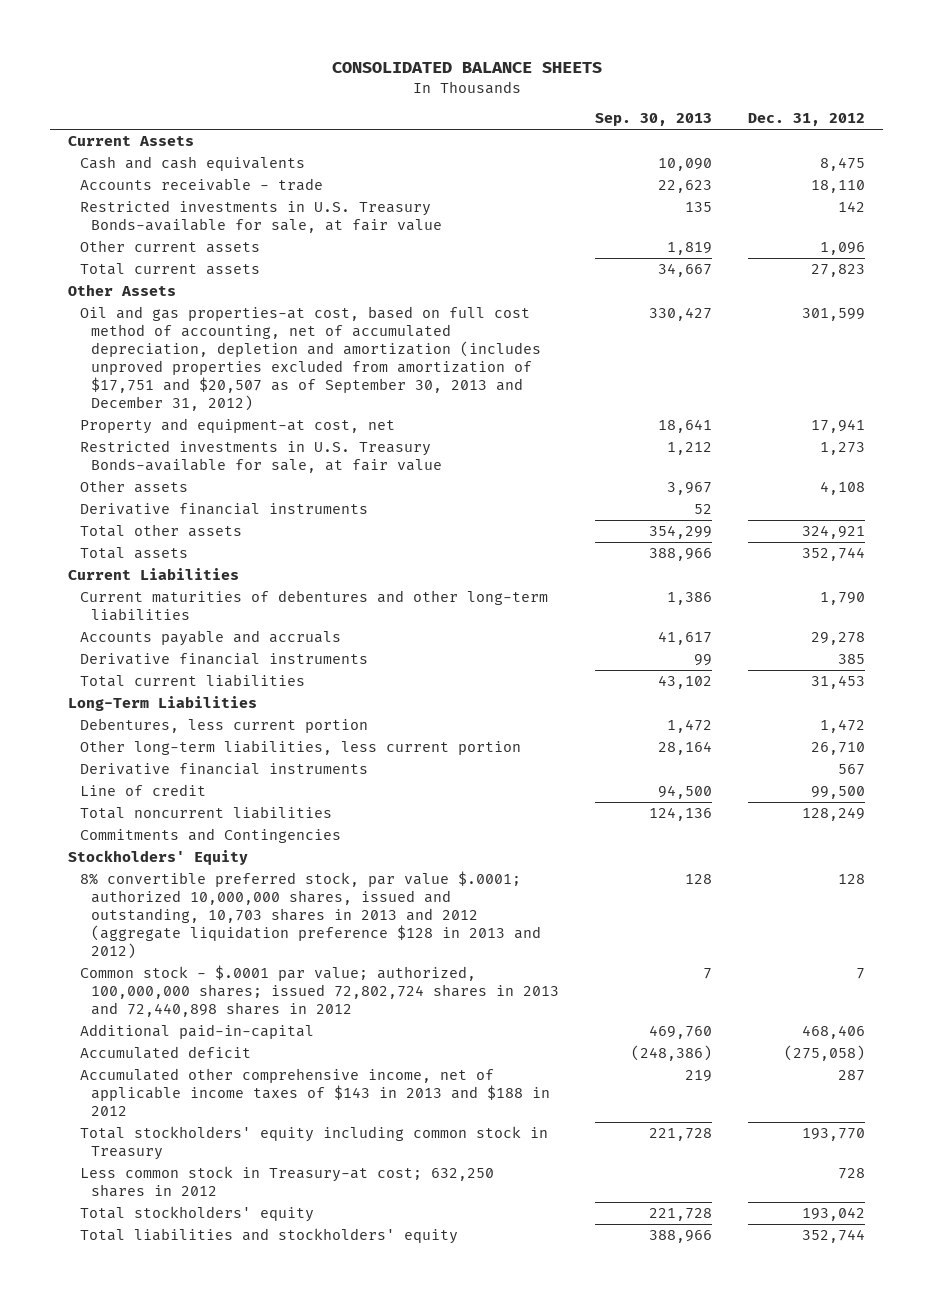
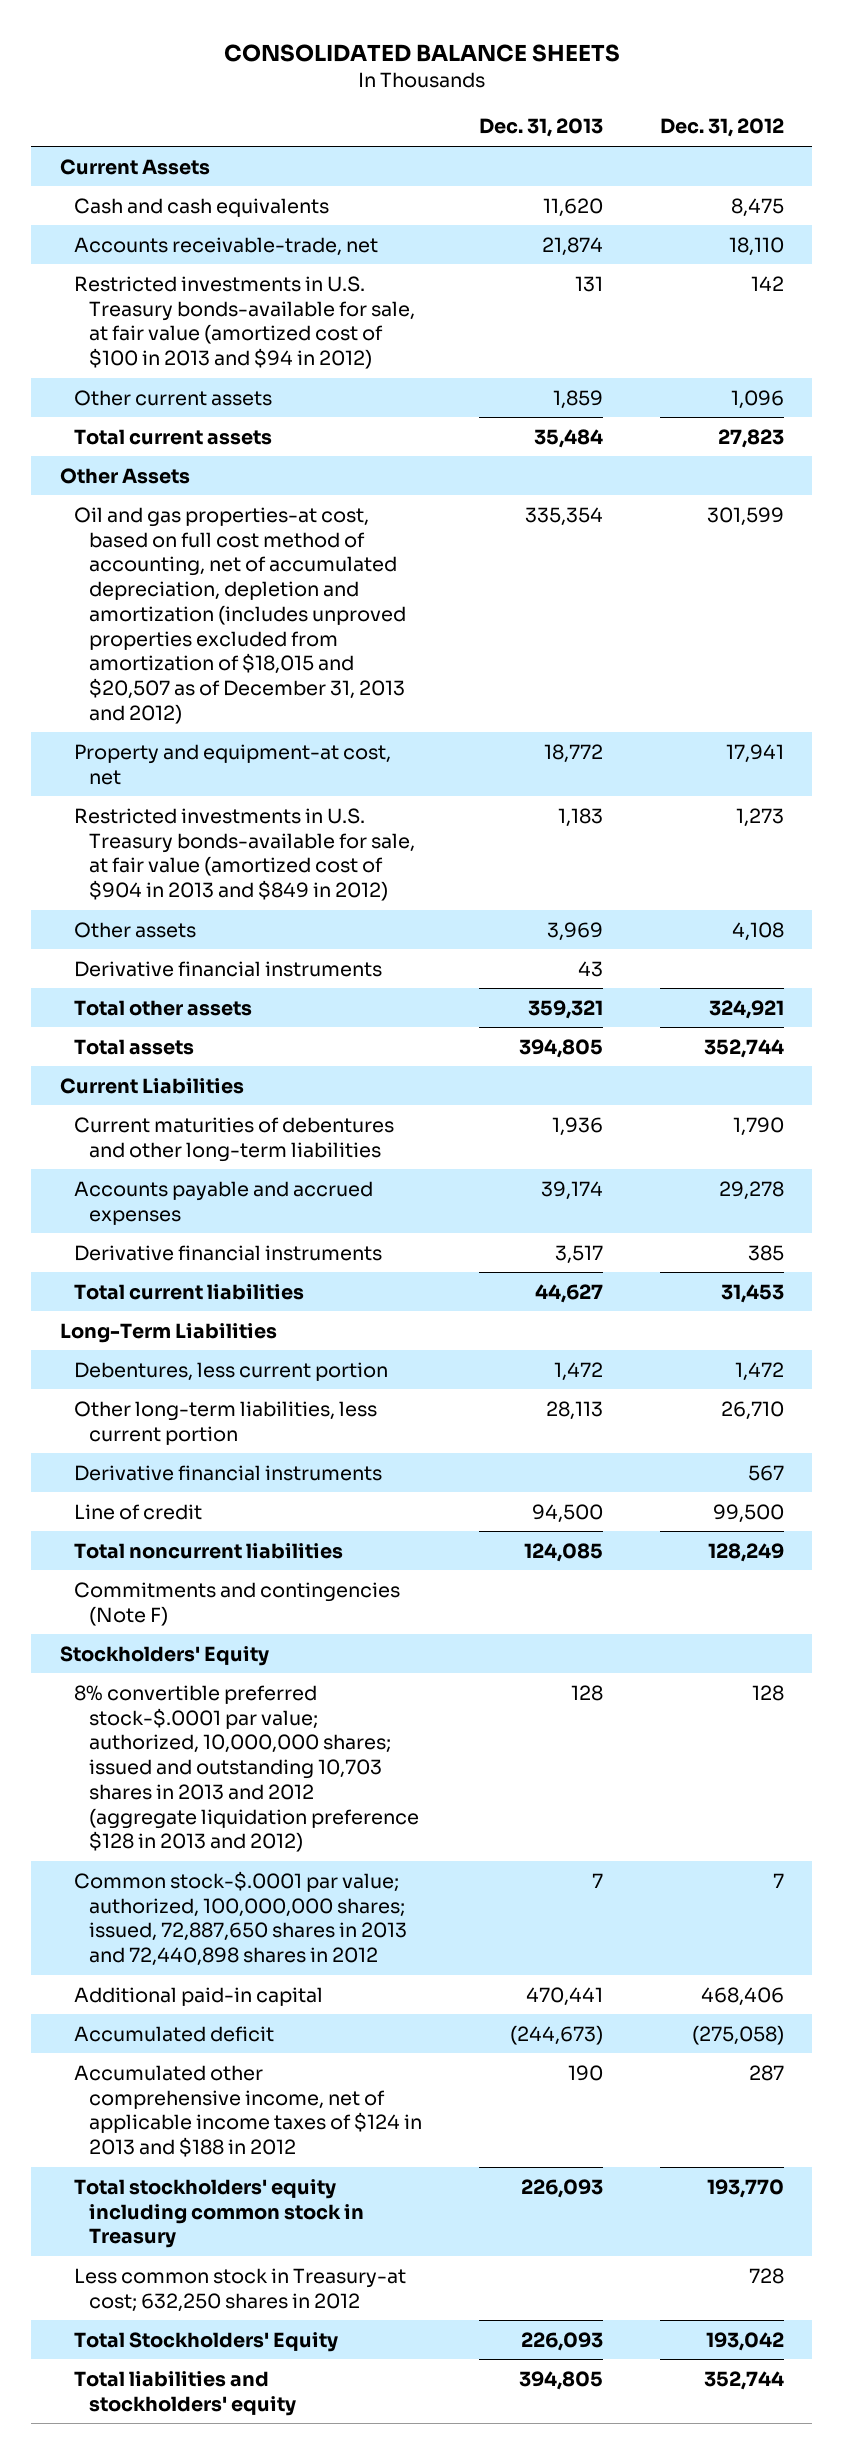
- | Sep. 30, 2013 | Dec. 31, 2012
+ | Dec. 31, 2013 | Dec. 31, 2012
- Accounts receivable - trade | 22,623 | 18,110
- Restricted investments in U.S. Treasury Bonds-available for sale, at fair value | 135 | 142
+ Accounts receivable-trade, net | 21,874 | 18,110
+ Restricted investments in U.S. Treasury bonds-available for sale, at fair value (amortized cost of $100 in 2013 and $94 in 2012) | 131 | 142
- Oil and gas properties-at cost, based on full cost method of accounting, net of accumulated depreciation, depletion and amortization (includes unproved properties excluded from amortization of $17,751 and $20,507 as of September 30, 2013 and December 31, 2012) | 330,427 | 301,599
+ Oil and gas properties-at cost, based on full cost method of accounting, net of accumulated depreciation, depletion and amortization (includes unproved properties excluded from amortization of $18,015 and $20,507 as of December 31, 2013 and 2012) | 335,354 | 301,599
- Restricted investments in U.S. Treasury Bonds-available for sale, at fair value | 1,212 | 1,273
+ Restricted investments in U.S. Treasury bonds-available for sale, at fair value (amortized cost of $904 in 2013 and $849 in 2012) | 1,183 | 1,273
- Accounts payable and accruals | 41,617 | 29,278
+ Accounts payable and accrued expenses | 39,174 | 29,278
- Commitments and Contingencies
+ Commitments and contingencies (Note F)
- 8% convertible preferred stock, par value $.0001; authorized 10,000,000 shares, issued and outstanding, 10,703 shares in 2013 and 2012 (aggregate liquidation preference $128 in 2013 and 2012) | 128 | 128
- Common stock - $.0001 par value; authorized, 100,000,000 shares; issued 72,802,724 shares in 2013 and 72,440,898 shares in 2012 | 7 | 7
- Additional paid-in-capital | 469,760 | 468,406
+ 8% convertible preferred stock-$.0001 par value; authorized, 10,000,000 shares; issued and outstanding 10,703 shares in 2013 and 2012 (aggregate liquidation preference $128 in 2013 and 2012) | 128 | 128
+ Common stock-$.0001 par value; authorized, 100,000,000 shares; issued, 72,887,650 shares in 2013 and 72,440,898 shares in 2012 | 7 | 7
+ Additional paid-in capital | 470,441 | 468,406
- Accumulated other comprehensive income, net of applicable income taxes of $143 in 2013 and $188 in 2012 | 219 | 287
+ Accumulated other comprehensive income, net of applicable income taxes of $124 in 2013 and $188 in 2012 | 190 | 287
- Total stockholders' equity | 221,728 | 193,042
+ Total Stockholders' Equity | 226,093 | 193,042

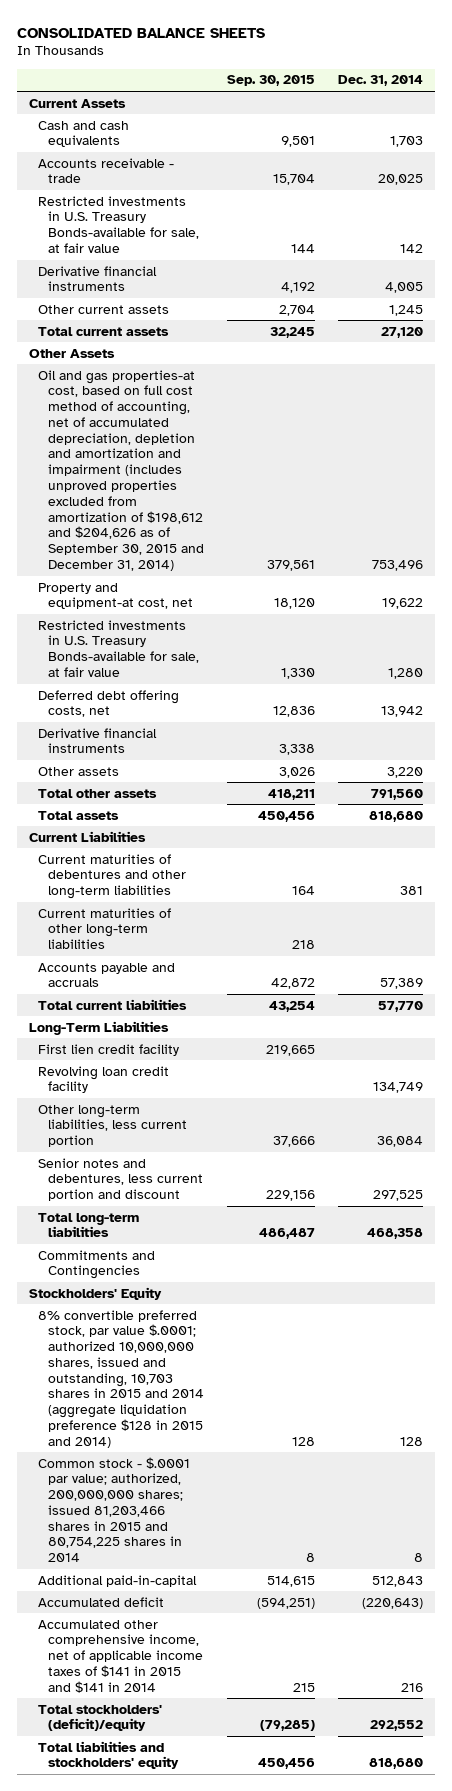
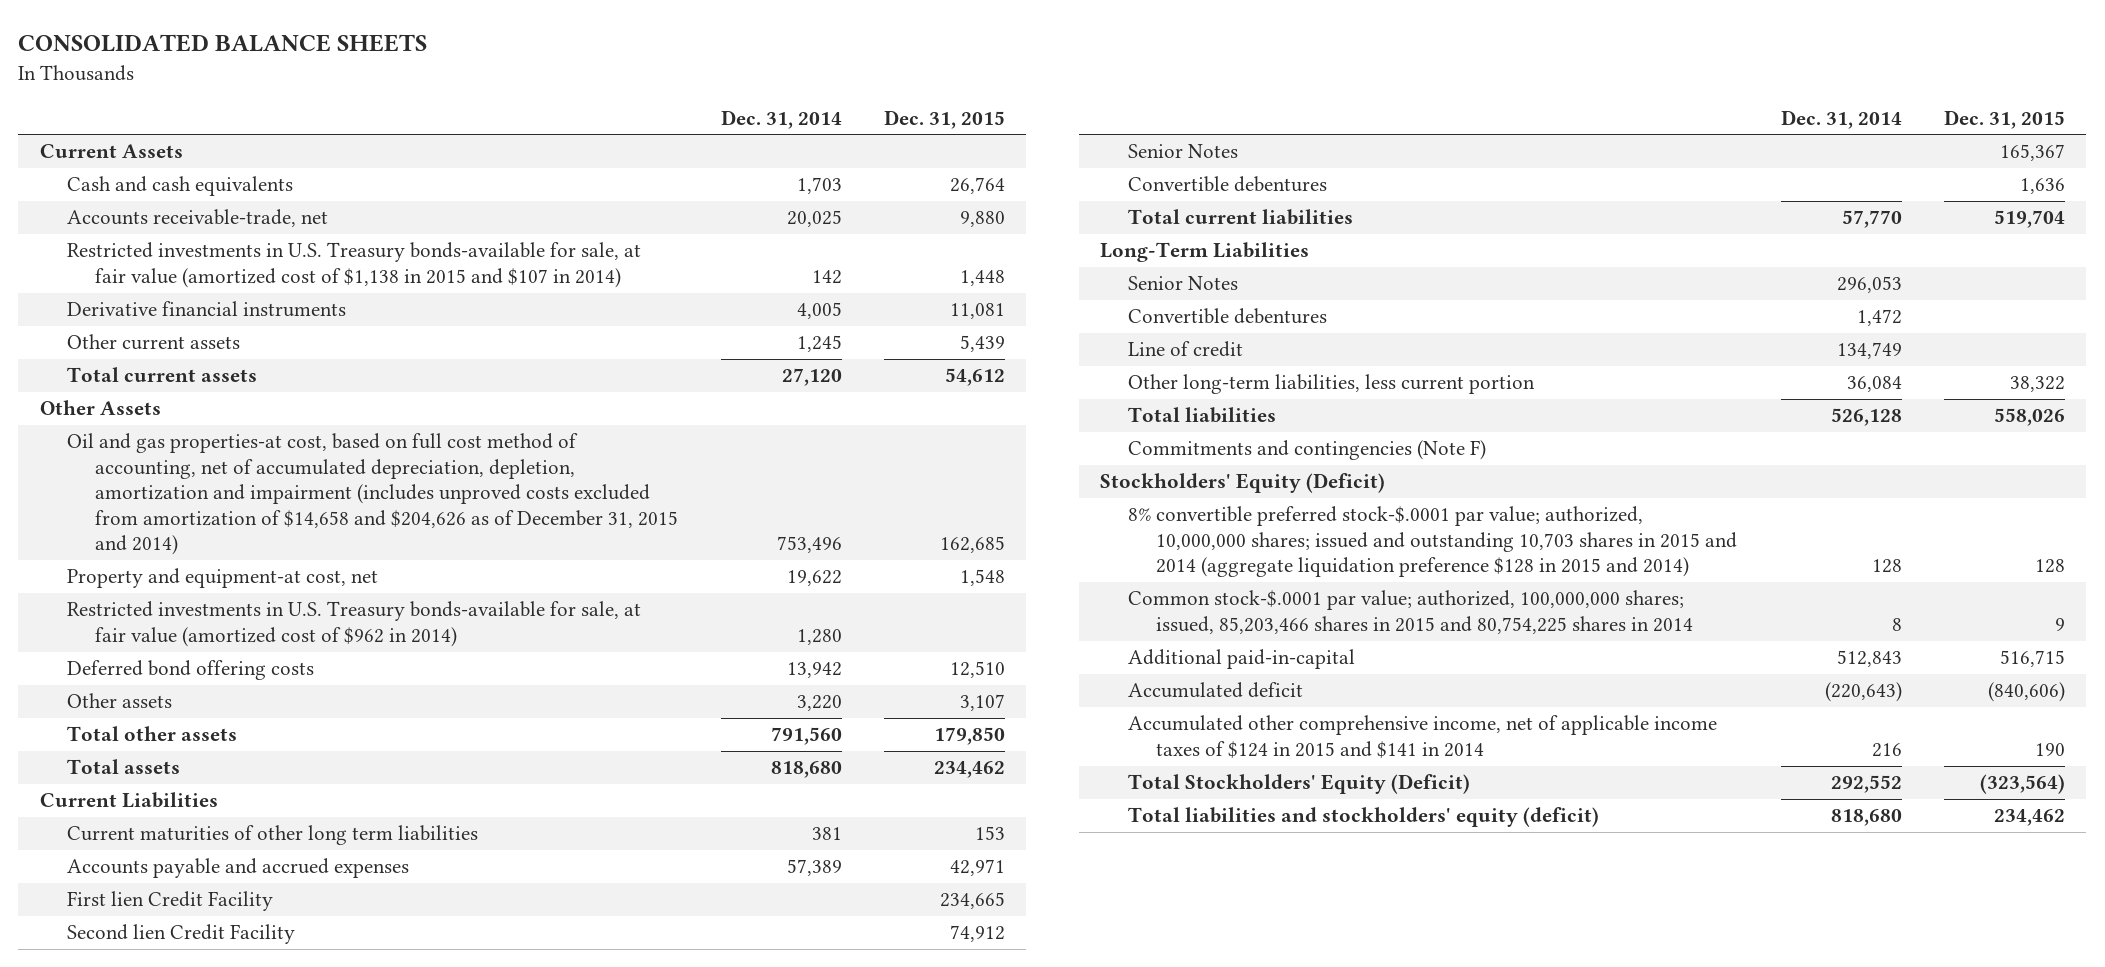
- | Sep. 30, 2015 | Dec. 31, 2014
+ | Dec. 31, 2014 | Dec. 31, 2015
- Accounts receivable - trade | 15,704 | 20,025
- Restricted investments in U.S. Treasury Bonds-available for sale, at fair value | 144 | 142
+ Accounts receivable-trade, net | 20,025 | 9,880
+ Restricted investments in U.S. Treasury bonds-available for sale, at fair value (amortized cost of $1,138 in 2015 and $107 in 2014) | 142 | 1,448
- Oil and gas properties-at cost, based on full cost method of accounting, net of accumulated depreciation, depletion and amortization and impairment (includes unproved properties excluded from amortization of $198,612 and $204,626 as of September 30, 2015 and December 31, 2014) | 379,561 | 753,496
+ Oil and gas properties-at cost, based on full cost method of accounting, net of accumulated depreciation, depletion, amortization and impairment (includes unproved costs excluded from amortization of $14,658 and $204,626 as of December 31, 2015 and 2014) | 753,496 | 162,685
- Restricted investments in U.S. Treasury Bonds-available for sale, at fair value | 1,330 | 1,280
- Deferred debt offering costs, net | 12,836 | 13,942
- Derivative financial instruments | 3,338 |
+ Restricted investments in U.S. Treasury bonds-available for sale, at fair value (amortized cost of $962 in 2014) | 1,280 |
+ Deferred bond offering costs | 13,942 | 12,510
- Current maturities of debentures and other long-term liabilities | 164 | 381
- Current maturities of other long-term liabilities | 218 |
- Accounts payable and accruals | 42,872 | 57,389
+ Current maturities of other long term liabilities | 381 | 153
+ Accounts payable and accrued expenses | 57,389 | 42,971
+ First lien Credit Facility | | 234,665
+ Second lien Credit Facility | | 74,912
+ Senior Notes | | 165,367
+ Convertible debentures | | 1,636
- First lien credit facility | 219,665 |
- Revolving loan credit facility | | 134,749
+ Senior Notes | 296,053 |
+ Convertible debentures | 1,472 |
+ Line of credit | 134,749 |
- Senior notes and debentures, less current portion and discount | 229,156 | 297,525
- Total long-term liabilities | 486,487 | 468,358
- Commitments and Contingencies
- Stockholders' Equity
- 8% convertible preferred stock, par value $.0001; authorized 10,000,000 shares, issued and outstanding, 10,703 shares in 2015 and 2014 (aggregate liquidation preference $128 in 2015 and 2014) | 128 | 128
- Common stock - $.0001 par value; authorized, 200,000,000 shares; issued 81,203,466 shares in 2015 and 80,754,225 shares in 2014 | 8 | 8
+ Total liabilities | 526,128 | 558,026
+ Commitments and contingencies (Note F)
+ Stockholders' Equity (Deficit)
+ 8% convertible preferred stock-$.0001 par value; authorized, 10,000,000 shares; issued and outstanding 10,703 shares in 2015 and 2014 (aggregate liquidation preference $128 in 2015 and 2014) | 128 | 128
+ Common stock-$.0001 par value; authorized, 100,000,000 shares; issued, 85,203,466 shares in 2015 and 80,754,225 shares in 2014 | 8 | 9
- Accumulated other comprehensive income, net of applicable income taxes of $141 in 2015 and $141 in 2014 | 215 | 216
- Total stockholders' (deficit)/equity | (79,285) | 292,552
- Total liabilities and stockholders' equity | 450,456 | 818,680
+ Accumulated other comprehensive income, net of applicable income taxes of $124 in 2015 and $141 in 2014 | 216 | 190
+ Total Stockholders' Equity (Deficit) | 292,552 | (323,564)
+ Total liabilities and stockholders' equity (deficit) | 818,680 | 234,462

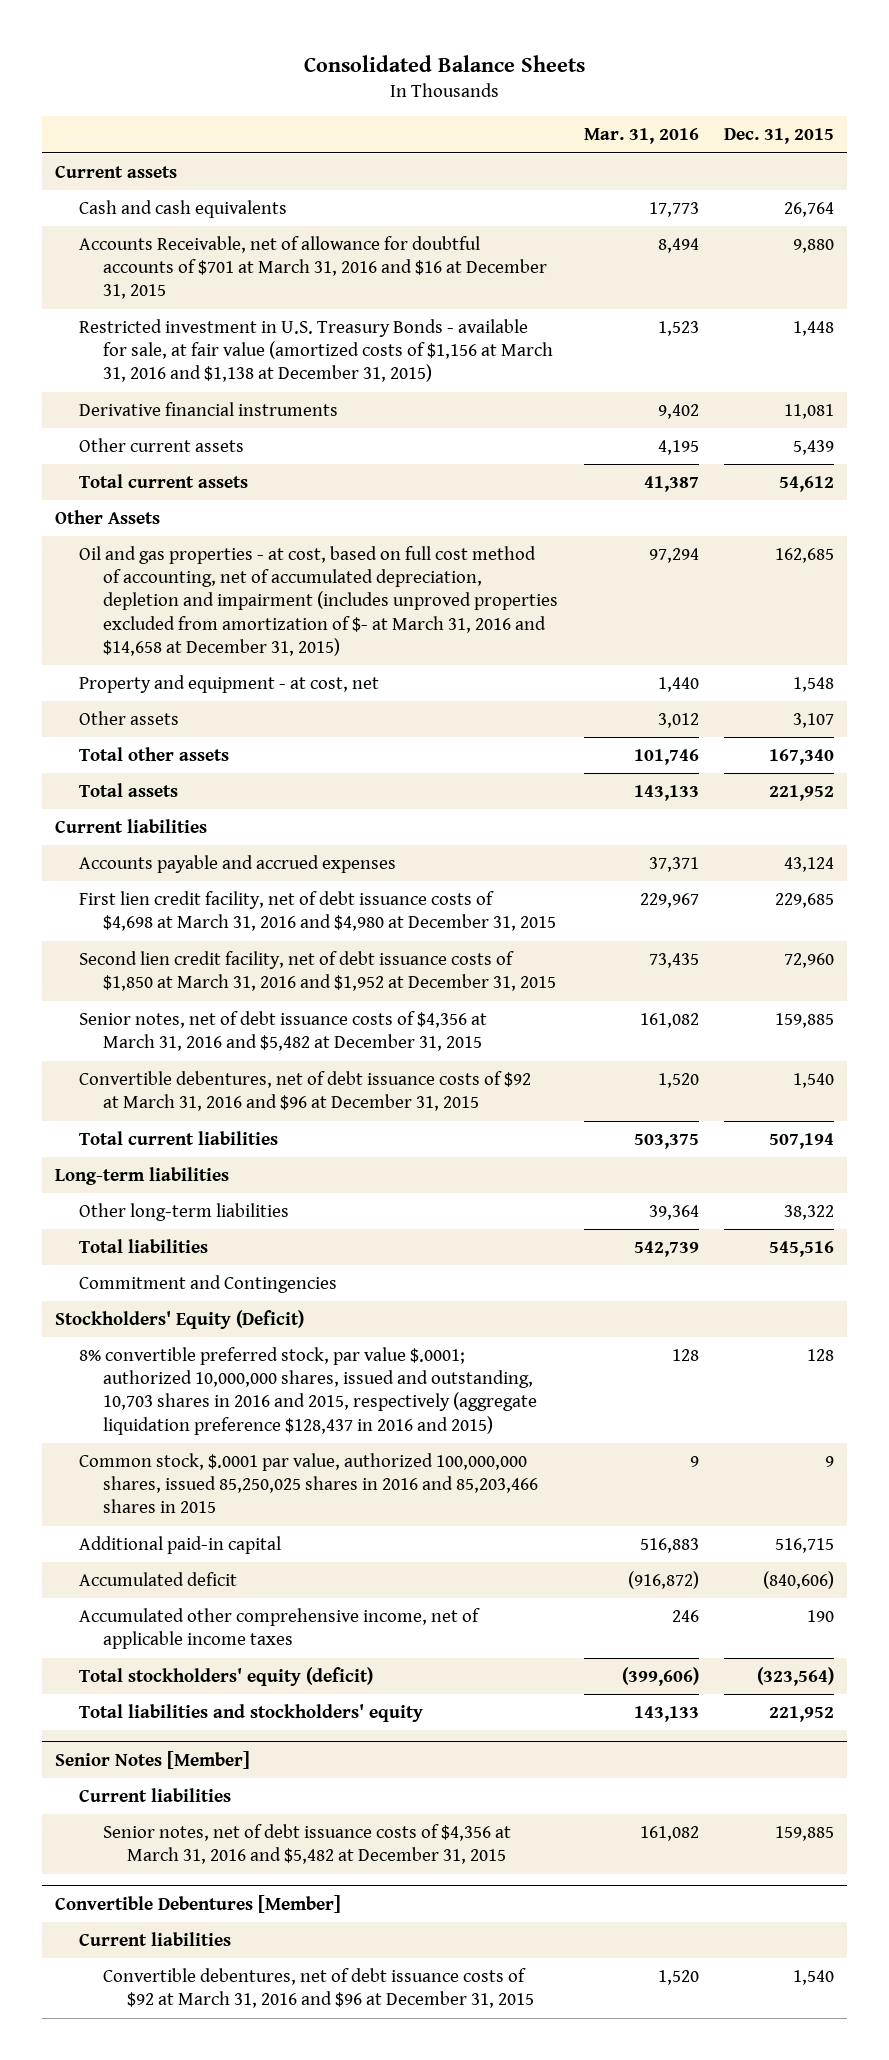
- CONSOLIDATED BALANCE SHEETS
+ Consolidated Balance Sheets
- | Dec. 31, 2014 | Dec. 31, 2015
+ | Mar. 31, 2016 | Dec. 31, 2015
- Current Assets
+ Current assets
- Accounts receivable-trade, net | 20,025 | 9,880
- Restricted investments in U.S. Treasury bonds-available for sale, at fair value (amortized cost of $1,138 in 2015 and $107 in 2014) | 142 | 1,448
+ Accounts Receivable, net of allowance for doubtful accounts of $701 at March 31, 2016 and $16 at December 31, 2015 | 8,494 | 9,880
+ Restricted investment in U.S. Treasury Bonds - available for sale, at fair value (amortized costs of $1,156 at March 31, 2016 and $1,138 at December 31, 2015) | 1,523 | 1,448
- Oil and gas properties-at cost, based on full cost method of accounting, net of accumulated depreciation, depletion, amortization and impairment (includes unproved costs excluded from amortization of $14,658 and $204,626 as of December 31, 2015 and 2014) | 753,496 | 162,685
- Property and equipment-at cost, net | 19,622 | 1,548
- Restricted investments in U.S. Treasury bonds-available for sale, at fair value (amortized cost of $962 in 2014) | 1,280 |
- Deferred bond offering costs | 13,942 | 12,510
+ Oil and gas properties - at cost, based on full cost method of accounting, net of accumulated depreciation, depletion and impairment (includes unproved properties excluded from amortization of $- at March 31, 2016 and $14,658 at December 31, 2015) | 97,294 | 162,685
+ Property and equipment - at cost, net | 1,440 | 1,548
- Total other assets | 791,560 | 179,850
- Total assets | 818,680 | 234,462
- Current Liabilities
- Current maturities of other long term liabilities | 381 | 153
- Accounts payable and accrued expenses | 57,389 | 42,971
- First lien Credit Facility | | 234,665
- Second lien Credit Facility | | 74,912
- Senior Notes | | 165,367
- Convertible debentures | | 1,636
- Total current liabilities | 57,770 | 519,704
- Long-Term Liabilities
- Senior Notes | 296,053 |
- Convertible debentures | 1,472 |
- Line of credit | 134,749 |
- Other long-term liabilities, less current portion | 36,084 | 38,322
- Total liabilities | 526,128 | 558,026
- Commitments and contingencies (Note F)
+ Total other assets | 101,746 | 167,340
+ Total assets | 143,133 | 221,952
+ Current liabilities
+ Accounts payable and accrued expenses | 37,371 | 43,124
+ First lien credit facility, net of debt issuance costs of $4,698 at March 31, 2016 and $4,980 at December 31, 2015 | 229,967 | 229,685
+ Second lien credit facility, net of debt issuance costs of $1,850 at March 31, 2016 and $1,952 at December 31, 2015 | 73,435 | 72,960
+ Senior notes, net of debt issuance costs of $4,356 at March 31, 2016 and $5,482 at December 31, 2015 | 161,082 | 159,885
+ Convertible debentures, net of debt issuance costs of $92 at March 31, 2016 and $96 at December 31, 2015 | 1,520 | 1,540
+ Total current liabilities | 503,375 | 507,194
+ Long-term liabilities
+ Other long-term liabilities | 39,364 | 38,322
+ Total liabilities | 542,739 | 545,516
+ Commitment and Contingencies
- 8% convertible preferred stock-$.0001 par value; authorized, 10,000,000 shares; issued and outstanding 10,703 shares in 2015 and 2014 (aggregate liquidation preference $128 in 2015 and 2014) | 128 | 128
- Common stock-$.0001 par value; authorized, 100,000,000 shares; issued, 85,203,466 shares in 2015 and 80,754,225 shares in 2014 | 8 | 9
- Additional paid-in-capital | 512,843 | 516,715
+ 8% convertible preferred stock, par value $.0001; authorized 10,000,000 shares, issued and outstanding, 10,703 shares in 2016 and 2015, respectively (aggregate liquidation preference $128,437 in 2016 and 2015) | 128 | 128
+ Common stock, $.0001 par value, authorized 100,000,000 shares, issued 85,250,025 shares in 2016 and 85,203,466 shares in 2015 | 9 | 9
+ Additional paid-in capital | 516,883 | 516,715
- Accumulated other comprehensive income, net of applicable income taxes of $124 in 2015 and $141 in 2014 | 216 | 190
- Total Stockholders' Equity (Deficit) | 292,552 | (323,564)
- Total liabilities and stockholders' equity (deficit) | 818,680 | 234,462
+ Accumulated other comprehensive income, net of applicable income taxes | 246 | 190
+ Total stockholders' equity (deficit) | (399,606) | (323,564)
+ Total liabilities and stockholders' equity | 143,133 | 221,952
+ Senior Notes [Member]
+ Current liabilities
+ Senior notes, net of debt issuance costs of $4,356 at March 31, 2016 and $5,482 at December 31, 2015 | 161,082 | 159,885
+ Convertible Debentures [Member]
+ Current liabilities
+ Convertible debentures, net of debt issuance costs of $92 at March 31, 2016 and $96 at December 31, 2015 | 1,520 | 1,540

